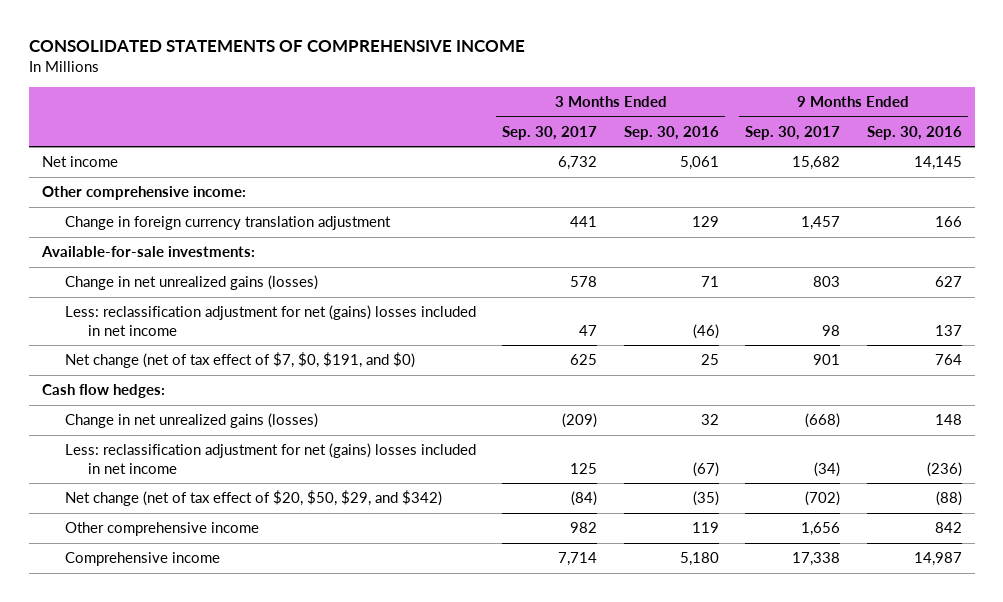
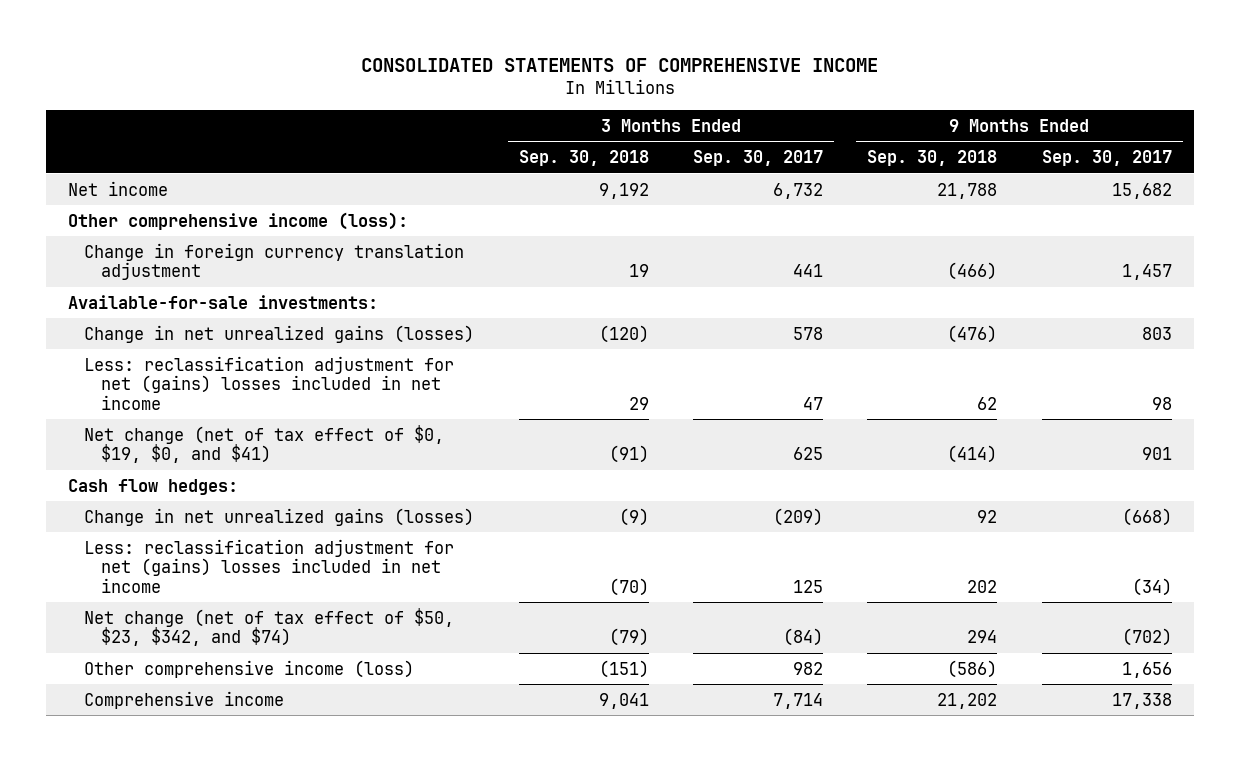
- | 3 Months Ended Sep. 30, 2017 | 3 Months Ended Sep. 30, 2016 | 9 Months Ended Sep. 30, 2017 | 9 Months Ended Sep. 30, 2016
+ | 3 Months Ended Sep. 30, 2018 | 3 Months Ended Sep. 30, 2017 | 9 Months Ended Sep. 30, 2018 | 9 Months Ended Sep. 30, 2017
- Other comprehensive income:
+ Other comprehensive income (loss):
- Net change (net of tax effect of $7, $0, $191, and $0) | 625 | 25 | 901 | 764
+ Net change (net of tax effect of $0, $19, $0, and $41) | (91) | 625 | (414) | 901
- Net change (net of tax effect of $20, $50, $29, and $342) | (84) | (35) | (702) | (88)
- Other comprehensive income | 982 | 119 | 1,656 | 842
+ Net change (net of tax effect of $50, $23, $342, and $74) | (79) | (84) | 294 | (702)
+ Other comprehensive income (loss) | (151) | 982 | (586) | 1,656

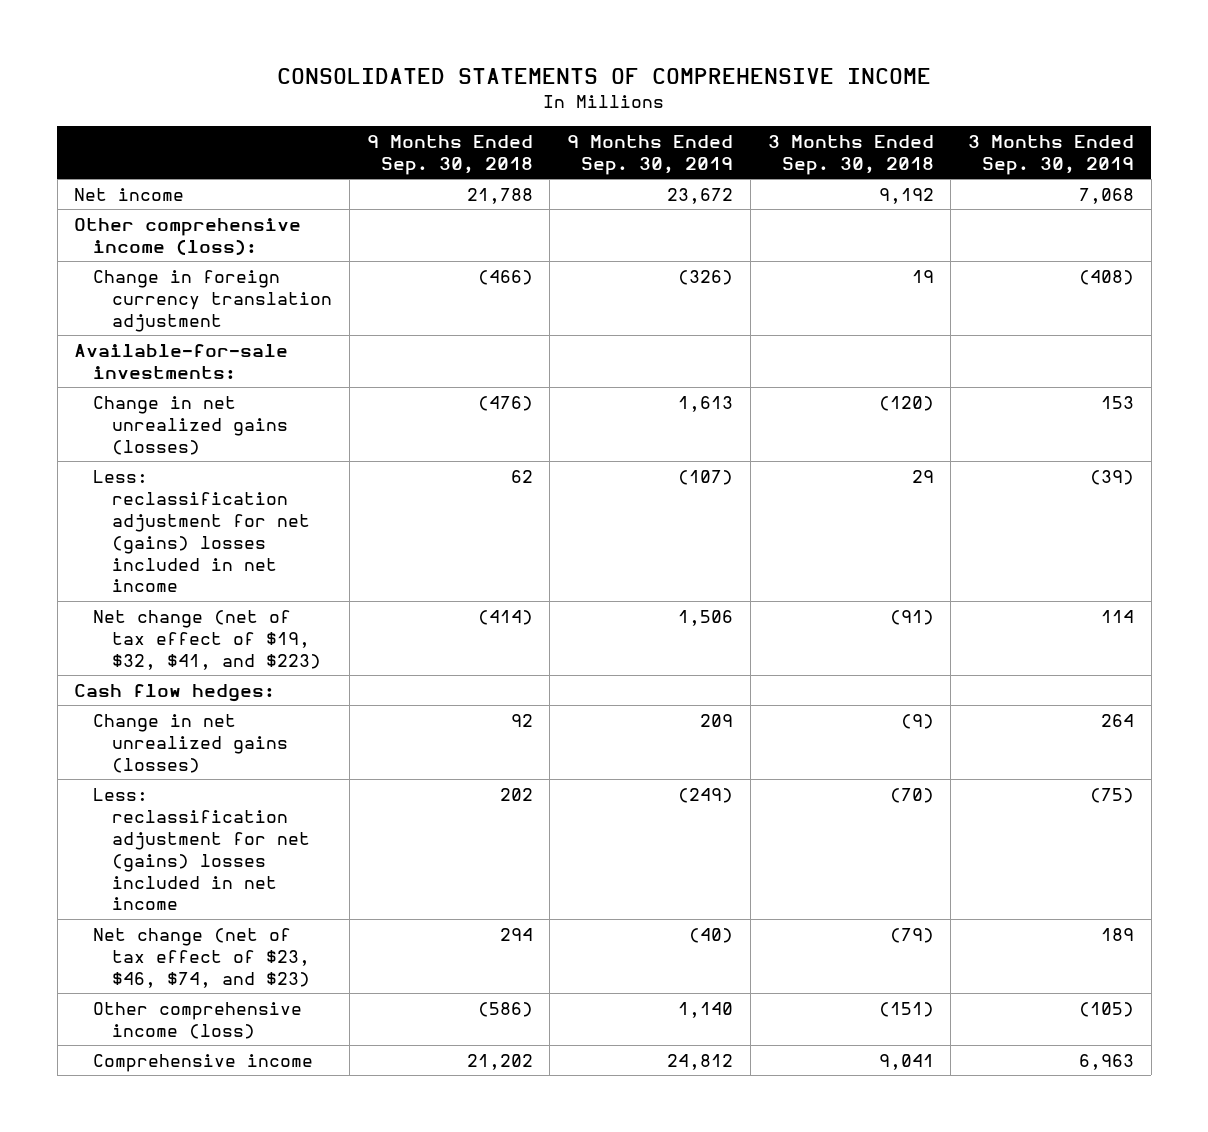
- | 3 Months Ended Sep. 30, 2018 | 3 Months Ended Sep. 30, 2017 | 9 Months Ended Sep. 30, 2018 | 9 Months Ended Sep. 30, 2017
+ | 9 Months Ended Sep. 30, 2018 | 9 Months Ended Sep. 30, 2019 | 3 Months Ended Sep. 30, 2018 | 3 Months Ended Sep. 30, 2019
- Net change (net of tax effect of $0, $19, $0, and $41) | (91) | 625 | (414) | 901
+ Net change (net of tax effect of $19, $32, $41, and $223) | (414) | 1,506 | (91) | 114
- Net change (net of tax effect of $50, $23, $342, and $74) | (79) | (84) | 294 | (702)
+ Net change (net of tax effect of $23, $46, $74, and $23) | 294 | (40) | (79) | 189

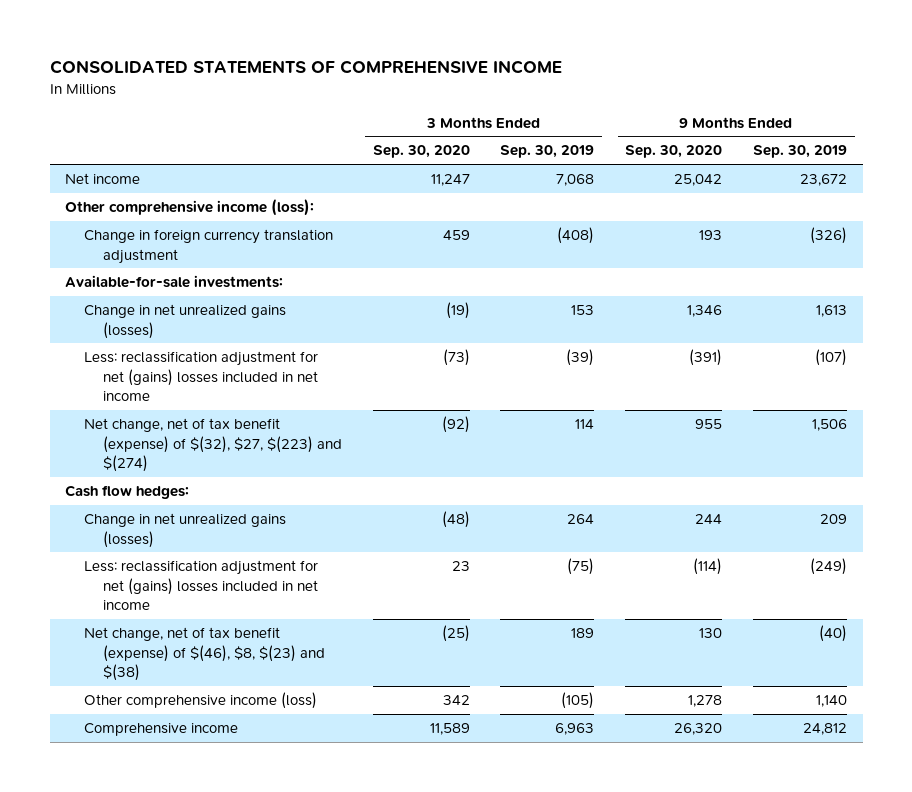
- | 9 Months Ended Sep. 30, 2018 | 9 Months Ended Sep. 30, 2019 | 3 Months Ended Sep. 30, 2018 | 3 Months Ended Sep. 30, 2019
+ | 3 Months Ended Sep. 30, 2020 | 3 Months Ended Sep. 30, 2019 | 9 Months Ended Sep. 30, 2020 | 9 Months Ended Sep. 30, 2019
- Net change (net of tax effect of $19, $32, $41, and $223) | (414) | 1,506 | (91) | 114
+ Net change, net of tax benefit (expense) of $(32), $27, $(223) and $(274) | (92) | 114 | 955 | 1,506
- Net change (net of tax effect of $23, $46, $74, and $23) | 294 | (40) | (79) | 189
+ Net change, net of tax benefit (expense) of $(46), $8, $(23) and $(38) | (25) | 189 | 130 | (40)

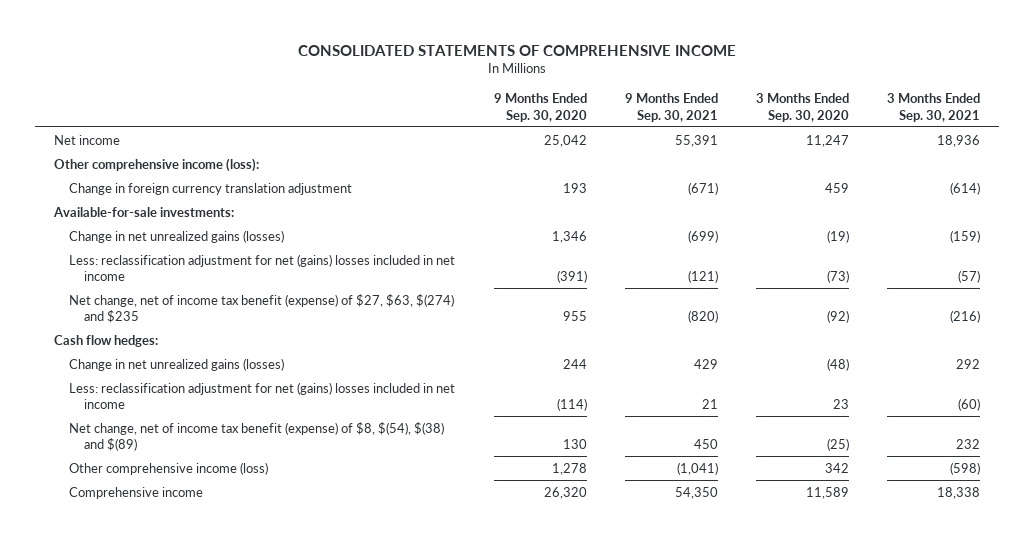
- | 3 Months Ended Sep. 30, 2020 | 3 Months Ended Sep. 30, 2019 | 9 Months Ended Sep. 30, 2020 | 9 Months Ended Sep. 30, 2019
+ | 9 Months Ended Sep. 30, 2020 | 9 Months Ended Sep. 30, 2021 | 3 Months Ended Sep. 30, 2020 | 3 Months Ended Sep. 30, 2021
- Net change, net of tax benefit (expense) of $(32), $27, $(223) and $(274) | (92) | 114 | 955 | 1,506
+ Net change, net of income tax benefit (expense) of $27, $63, $(274) and $235 | 955 | (820) | (92) | (216)
- Net change, net of tax benefit (expense) of $(46), $8, $(23) and $(38) | (25) | 189 | 130 | (40)
+ Net change, net of income tax benefit (expense) of $8, $(54), $(38) and $(89) | 130 | 450 | (25) | 232

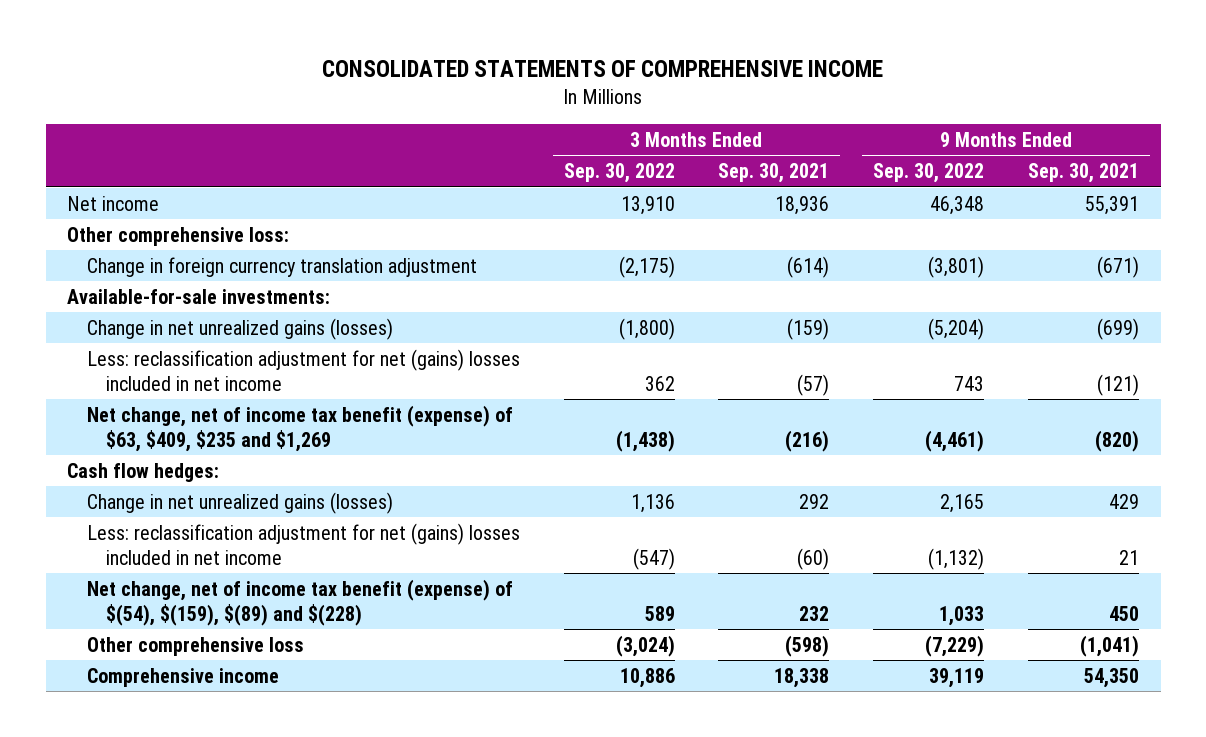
- | 9 Months Ended Sep. 30, 2020 | 9 Months Ended Sep. 30, 2021 | 3 Months Ended Sep. 30, 2020 | 3 Months Ended Sep. 30, 2021
+ | 3 Months Ended Sep. 30, 2022 | 3 Months Ended Sep. 30, 2021 | 9 Months Ended Sep. 30, 2022 | 9 Months Ended Sep. 30, 2021
- Other comprehensive income (loss):
+ Other comprehensive loss:
- Net change, net of income tax benefit (expense) of $27, $63, $(274) and $235 | 955 | (820) | (92) | (216)
+ Net change, net of income tax benefit (expense) of $63, $409, $235 and $1,269 | (1,438) | (216) | (4,461) | (820)
- Net change, net of income tax benefit (expense) of $8, $(54), $(38) and $(89) | 130 | 450 | (25) | 232
- Other comprehensive income (loss) | 1,278 | (1,041) | 342 | (598)
+ Net change, net of income tax benefit (expense) of $(54), $(159), $(89) and $(228) | 589 | 232 | 1,033 | 450
+ Other comprehensive loss | (3,024) | (598) | (7,229) | (1,041)

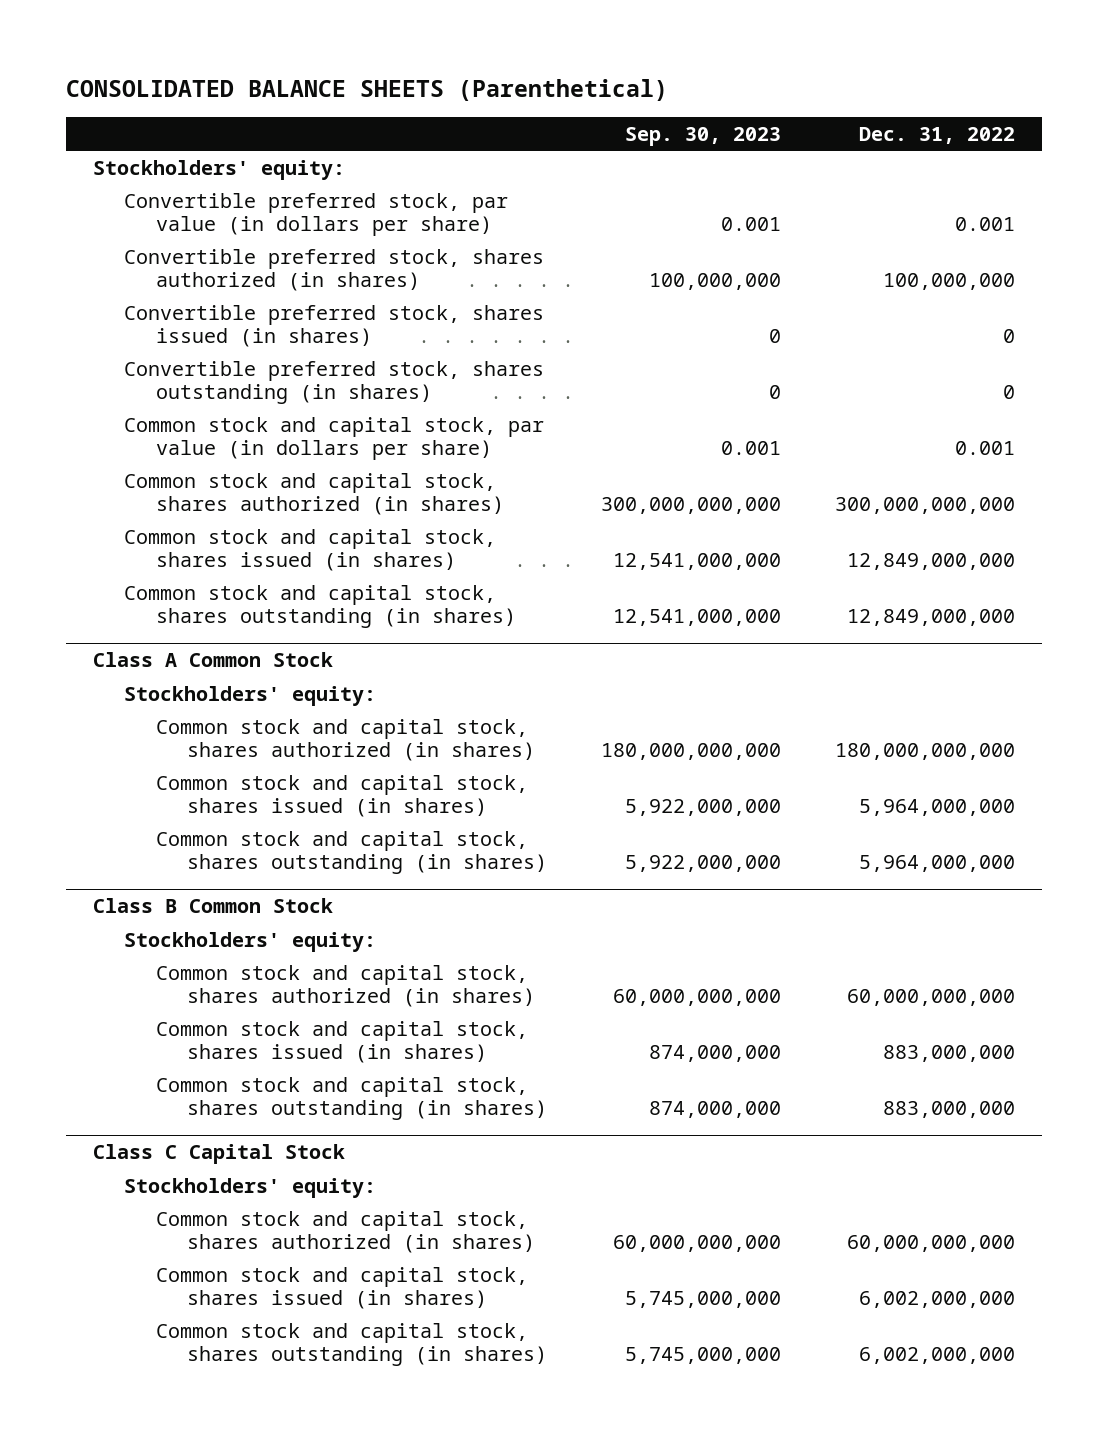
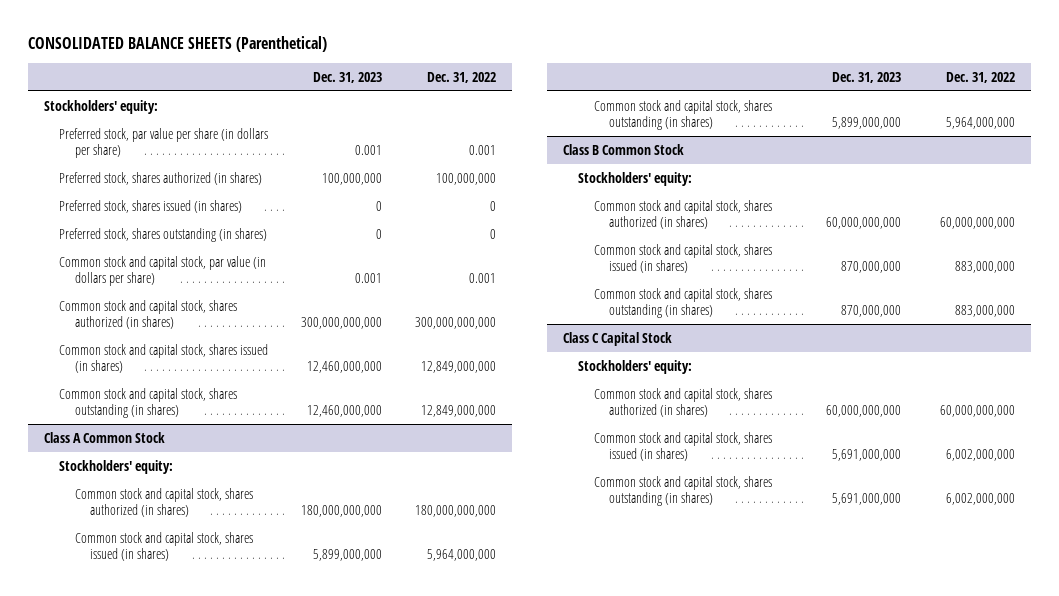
- | Sep. 30, 2023 | Dec. 31, 2022
+ | Dec. 31, 2023 | Dec. 31, 2022
- Convertible preferred stock, par value (in dollars per share) | 0.001 | 0.001
- Convertible preferred stock, shares authorized (in shares) | 100,000,000 | 100,000,000
- Convertible preferred stock, shares issued (in shares) | 0 | 0
- Convertible preferred stock, shares outstanding (in shares) | 0 | 0
+ Preferred stock, par value per share (in dollars per share) | 0.001 | 0.001
+ Preferred stock, shares authorized (in shares) | 100,000,000 | 100,000,000
+ Preferred stock, shares issued (in shares) | 0 | 0
+ Preferred stock, shares outstanding (in shares) | 0 | 0

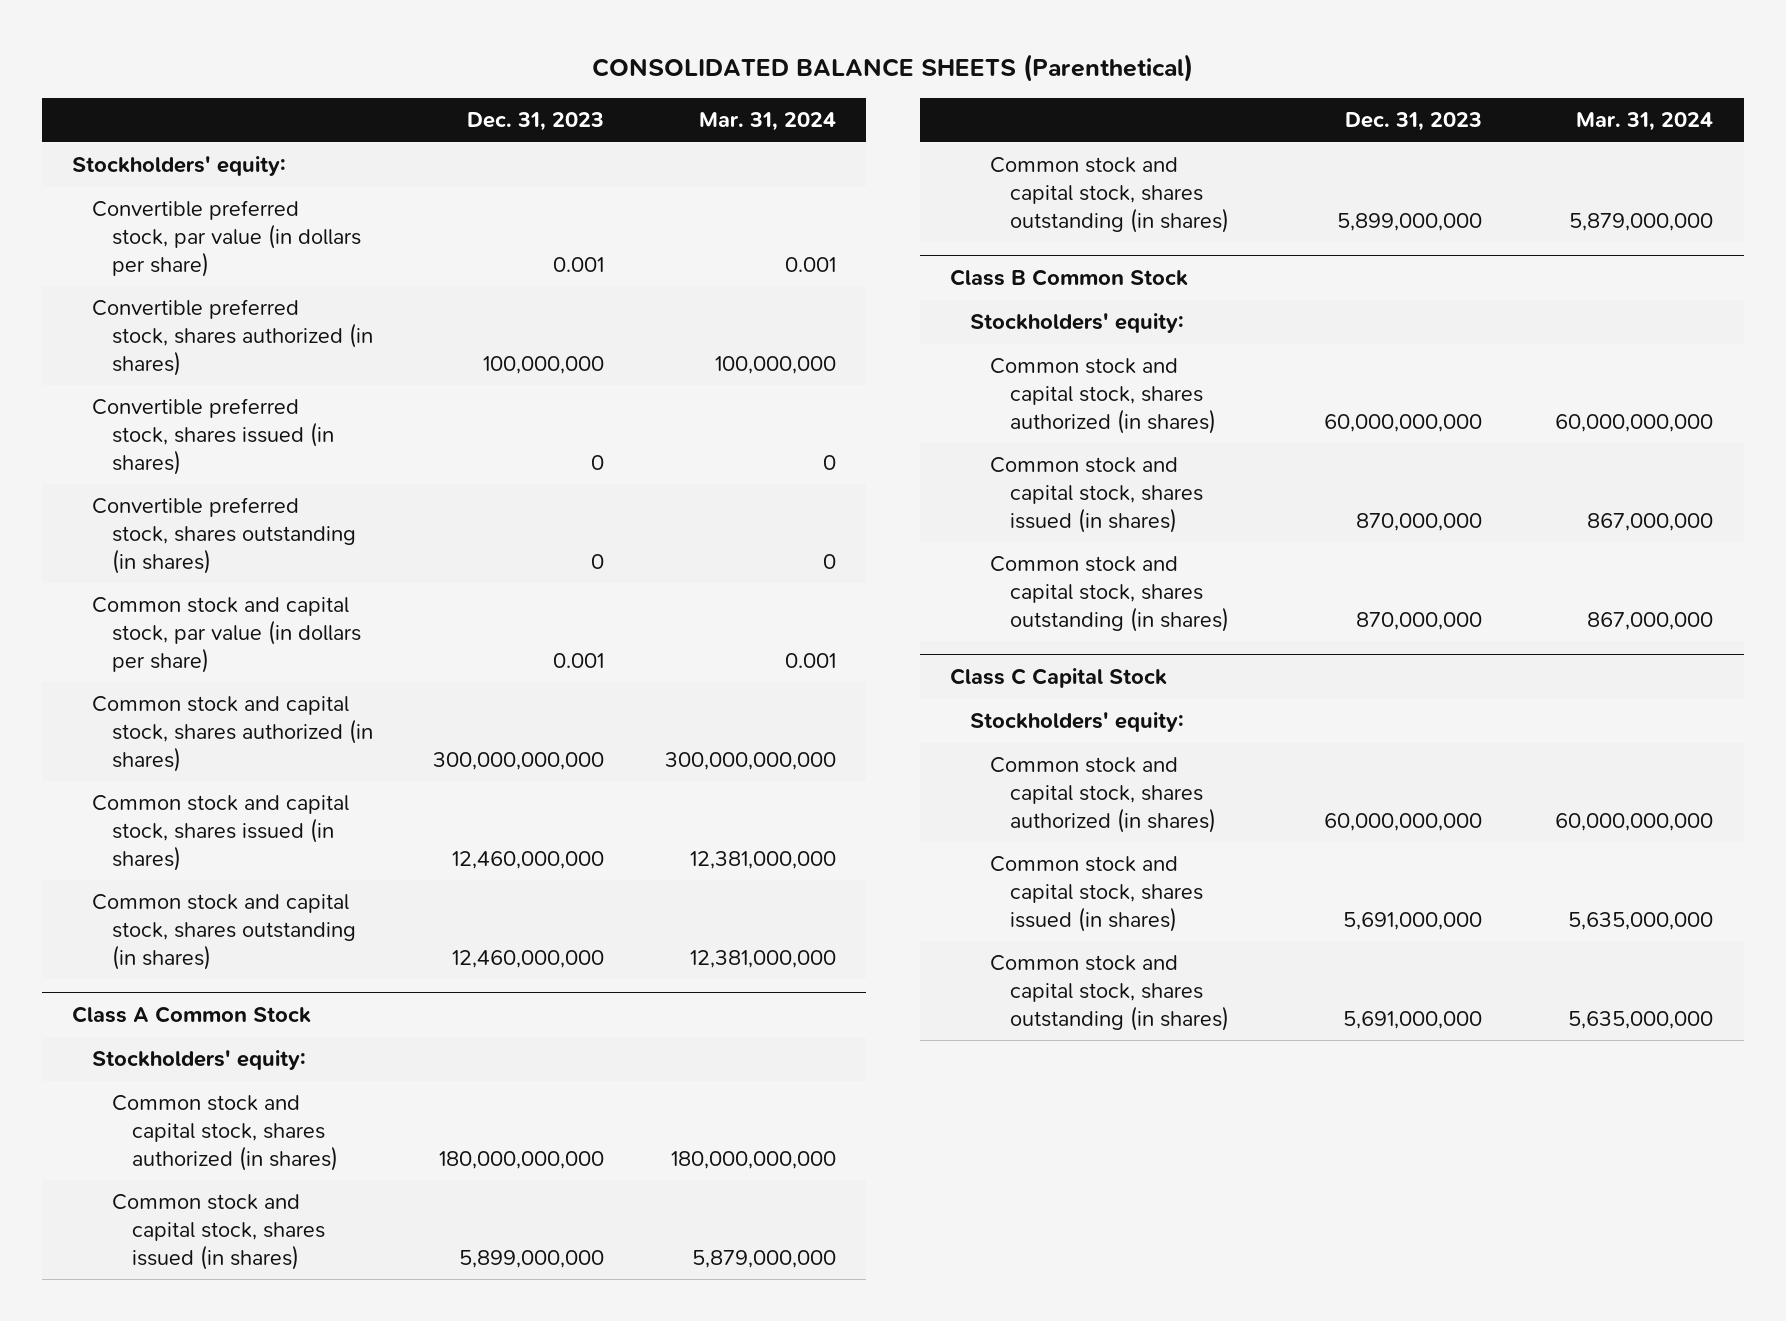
- | Dec. 31, 2023 | Dec. 31, 2022
+ | Dec. 31, 2023 | Mar. 31, 2024
- Preferred stock, par value per share (in dollars per share) | 0.001 | 0.001
- Preferred stock, shares authorized (in shares) | 100,000,000 | 100,000,000
- Preferred stock, shares issued (in shares) | 0 | 0
- Preferred stock, shares outstanding (in shares) | 0 | 0
+ Convertible preferred stock, par value (in dollars per share) | 0.001 | 0.001
+ Convertible preferred stock, shares authorized (in shares) | 100,000,000 | 100,000,000
+ Convertible preferred stock, shares issued (in shares) | 0 | 0
+ Convertible preferred stock, shares outstanding (in shares) | 0 | 0

